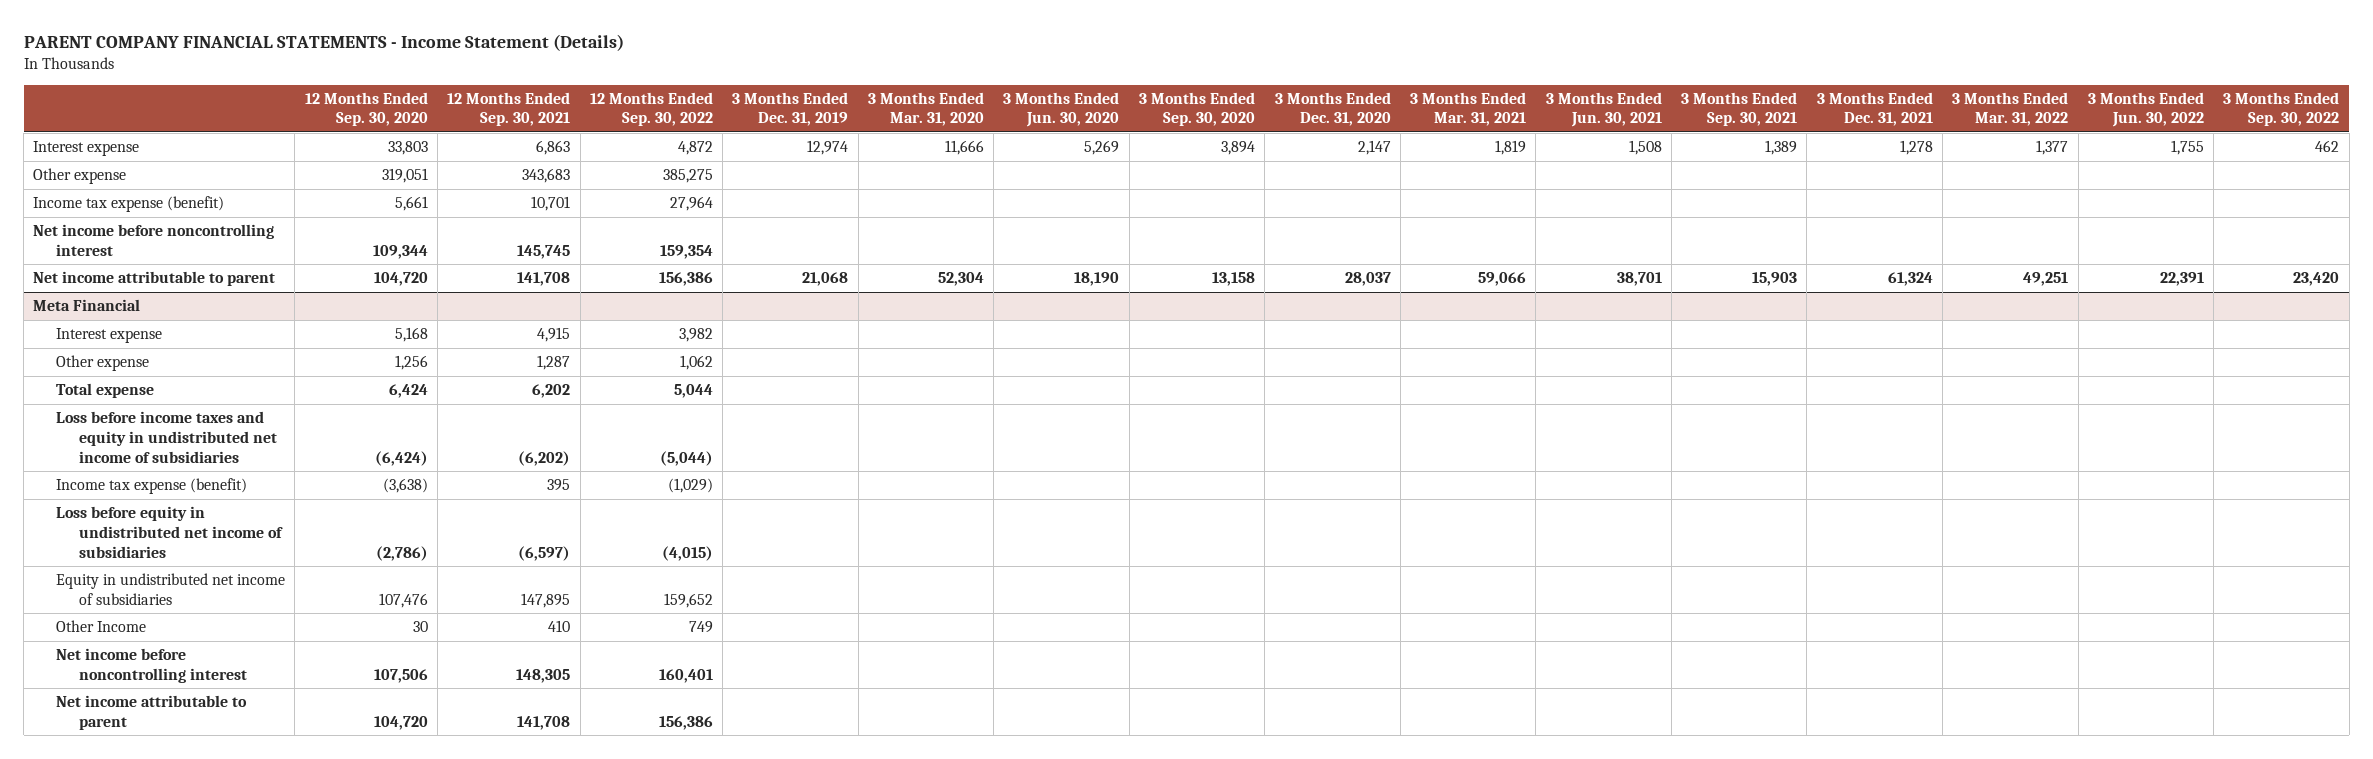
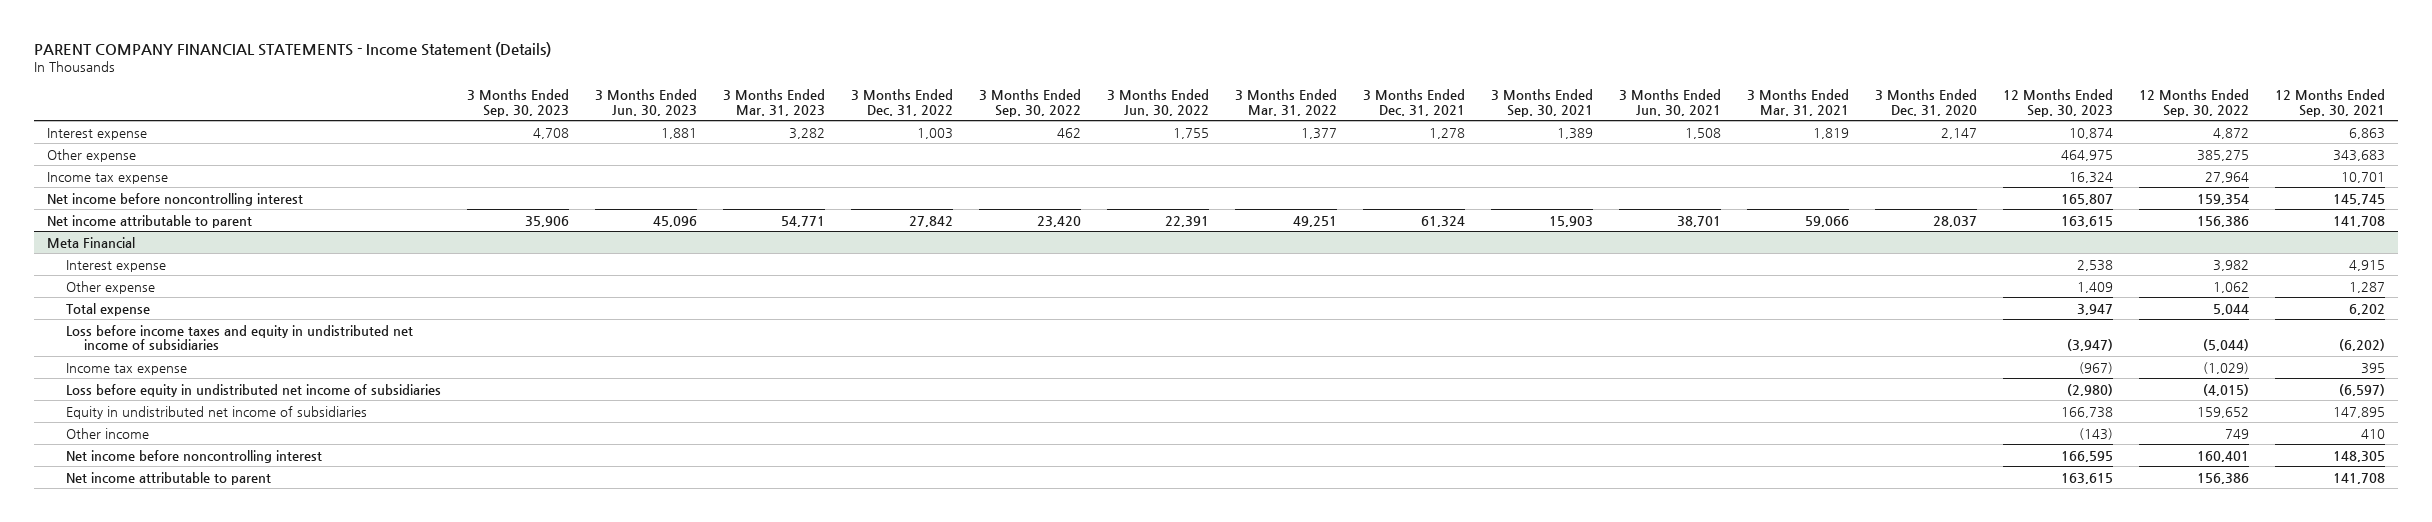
- | 12 Months Ended Sep. 30, 2020 | 12 Months Ended Sep. 30, 2021 | 12 Months Ended Sep. 30, 2022 | 3 Months Ended Dec. 31, 2019 | 3 Months Ended Mar. 31, 2020 | 3 Months Ended Jun. 30, 2020 | 3 Months Ended Sep. 30, 2020 | 3 Months Ended Dec. 31, 2020 | 3 Months Ended Mar. 31, 2021 | 3 Months Ended Jun. 30, 2021 | 3 Months Ended Sep. 30, 2021 | 3 Months Ended Dec. 31, 2021 | 3 Months Ended Mar. 31, 2022 | 3 Months Ended Jun. 30, 2022 | 3 Months Ended Sep. 30, 2022
+ | 3 Months Ended Sep. 30, 2023 | 3 Months Ended Jun. 30, 2023 | 3 Months Ended Mar. 31, 2023 | 3 Months Ended Dec. 31, 2022 | 3 Months Ended Sep. 30, 2022 | 3 Months Ended Jun. 30, 2022 | 3 Months Ended Mar. 31, 2022 | 3 Months Ended Dec. 31, 2021 | 3 Months Ended Sep. 30, 2021 | 3 Months Ended Jun. 30, 2021 | 3 Months Ended Mar. 31, 2021 | 3 Months Ended Dec. 31, 2020 | 12 Months Ended Sep. 30, 2023 | 12 Months Ended Sep. 30, 2022 | 12 Months Ended Sep. 30, 2021
- Income tax expense (benefit) | 5,661 | 10,701 | 27,964 | | | | | | | | | | | |
+ Income tax expense | | | | | | | | | | | | | 16,324 | 27,964 | 10,701
@ Meta Financial
- Income tax expense (benefit) | (3,638) | 395 | (1,029) | | | | | | | | | | | |
+ Income tax expense | | | | | | | | | | | | | (967) | (1,029) | 395
- Other Income | 30 | 410 | 749 | | | | | | | | | | | |
+ Other income | | | | | | | | | | | | | (143) | 749 | 410

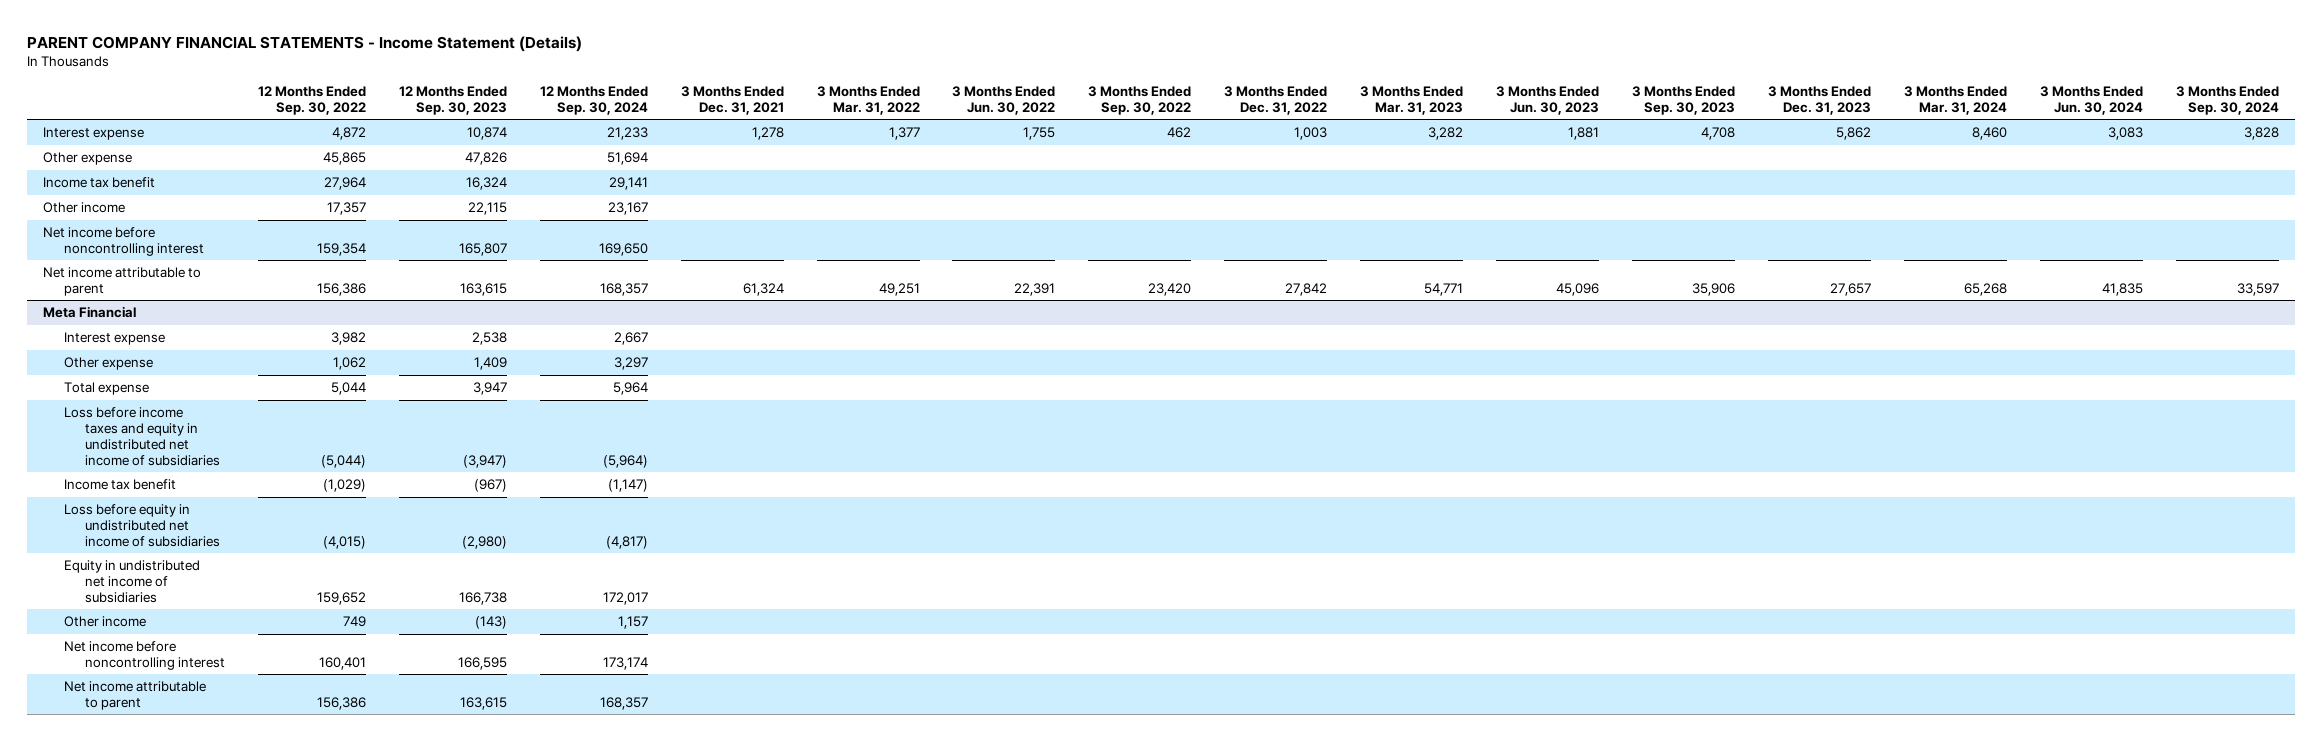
- | 3 Months Ended Sep. 30, 2023 | 3 Months Ended Jun. 30, 2023 | 3 Months Ended Mar. 31, 2023 | 3 Months Ended Dec. 31, 2022 | 3 Months Ended Sep. 30, 2022 | 3 Months Ended Jun. 30, 2022 | 3 Months Ended Mar. 31, 2022 | 3 Months Ended Dec. 31, 2021 | 3 Months Ended Sep. 30, 2021 | 3 Months Ended Jun. 30, 2021 | 3 Months Ended Mar. 31, 2021 | 3 Months Ended Dec. 31, 2020 | 12 Months Ended Sep. 30, 2023 | 12 Months Ended Sep. 30, 2022 | 12 Months Ended Sep. 30, 2021
+ | 12 Months Ended Sep. 30, 2022 | 12 Months Ended Sep. 30, 2023 | 12 Months Ended Sep. 30, 2024 | 3 Months Ended Dec. 31, 2021 | 3 Months Ended Mar. 31, 2022 | 3 Months Ended Jun. 30, 2022 | 3 Months Ended Sep. 30, 2022 | 3 Months Ended Dec. 31, 2022 | 3 Months Ended Mar. 31, 2023 | 3 Months Ended Jun. 30, 2023 | 3 Months Ended Sep. 30, 2023 | 3 Months Ended Dec. 31, 2023 | 3 Months Ended Mar. 31, 2024 | 3 Months Ended Jun. 30, 2024 | 3 Months Ended Sep. 30, 2024
- Other expense | | | | | | | | | | | | | 464,975 | 385,275 | 343,683
- Income tax expense | | | | | | | | | | | | | 16,324 | 27,964 | 10,701
+ Other expense | 45,865 | 47,826 | 51,694 | | | | | | | | | | | |
+ Income tax benefit | 27,964 | 16,324 | 29,141 | | | | | | | | | | | |
+ Other income | 17,357 | 22,115 | 23,167 | | | | | | | | | | | |
@ Meta Financial
- Income tax expense | | | | | | | | | | | | | (967) | (1,029) | 395
+ Income tax benefit | (1,029) | (967) | (1,147) | | | | | | | | | | | |

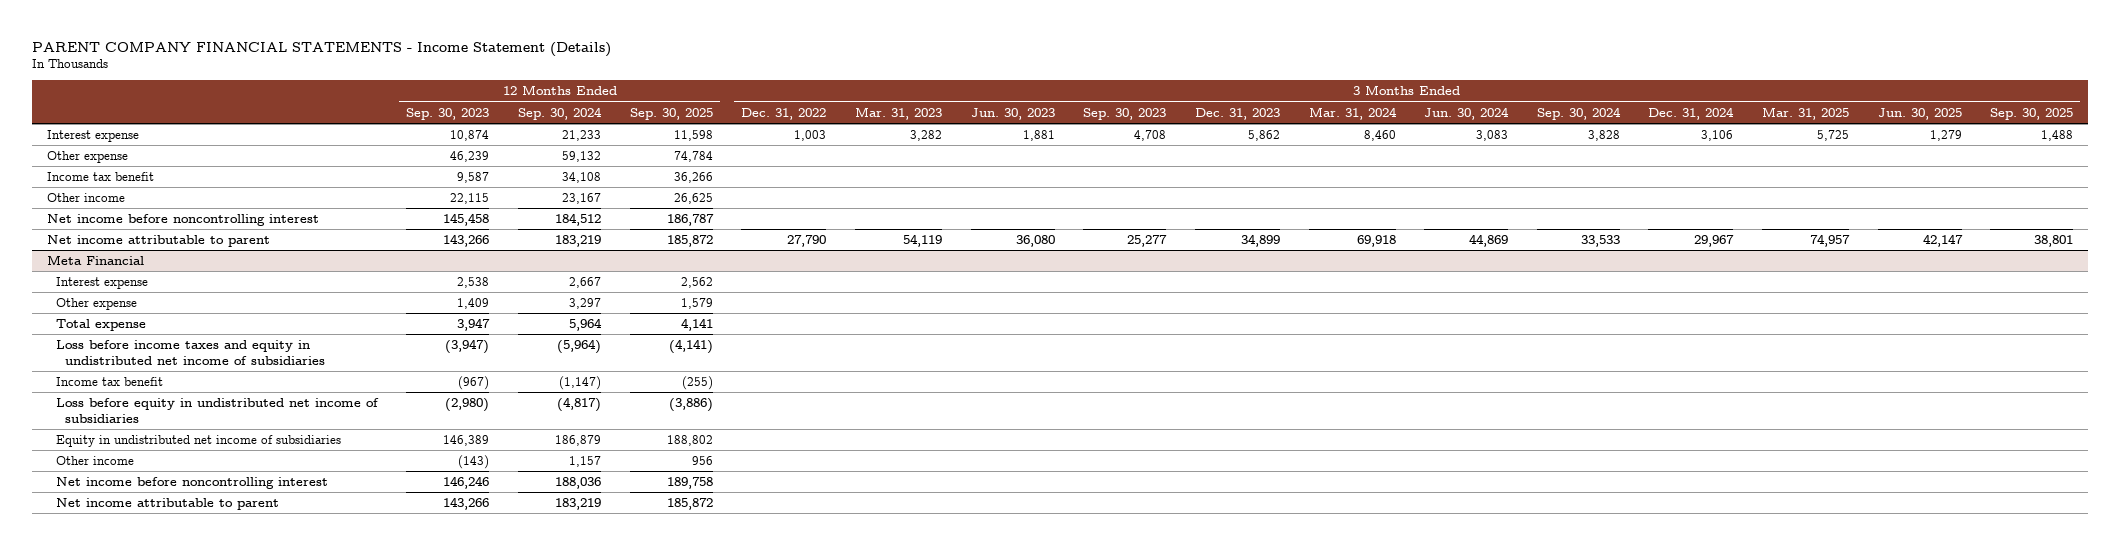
- | 12 Months Ended Sep. 30, 2022 | 12 Months Ended Sep. 30, 2023 | 12 Months Ended Sep. 30, 2024 | 3 Months Ended Dec. 31, 2021 | 3 Months Ended Mar. 31, 2022 | 3 Months Ended Jun. 30, 2022 | 3 Months Ended Sep. 30, 2022 | 3 Months Ended Dec. 31, 2022 | 3 Months Ended Mar. 31, 2023 | 3 Months Ended Jun. 30, 2023 | 3 Months Ended Sep. 30, 2023 | 3 Months Ended Dec. 31, 2023 | 3 Months Ended Mar. 31, 2024 | 3 Months Ended Jun. 30, 2024 | 3 Months Ended Sep. 30, 2024
+ | 12 Months Ended Sep. 30, 2023 | 12 Months Ended Sep. 30, 2024 | 12 Months Ended Sep. 30, 2025 | 3 Months Ended Dec. 31, 2022 | 3 Months Ended Mar. 31, 2023 | 3 Months Ended Jun. 30, 2023 | 3 Months Ended Sep. 30, 2023 | 3 Months Ended Dec. 31, 2023 | 3 Months Ended Mar. 31, 2024 | 3 Months Ended Jun. 30, 2024 | 3 Months Ended Sep. 30, 2024 | 3 Months Ended Dec. 31, 2024 | 3 Months Ended Mar. 31, 2025 | 3 Months Ended Jun. 30, 2025 | 3 Months Ended Sep. 30, 2025
- Other expense | 45,865 | 47,826 | 51,694 | | | | | | | | | | | |
- Income tax benefit | 27,964 | 16,324 | 29,141 | | | | | | | | | | | |
+ Other expense | 46,239 | 59,132 | 74,784 | | | | | | | | | | | |
+ Income tax benefit | 9,587 | 34,108 | 36,266 | | | | | | | | | | | |
- Net income before noncontrolling interest | 159,354 | 165,807 | 169,650 | | | | | | | | | | | |
- Net income attributable to parent | 156,386 | 163,615 | 168,357 | 61,324 | 49,251 | 22,391 | 23,420 | 27,842 | 54,771 | 45,096 | 35,906 | 27,657 | 65,268 | 41,835 | 33,597
+ Net income before noncontrolling interest | 145,458 | 184,512 | 186,787 | | | | | | | | | | | |
+ Net income attributable to parent | 143,266 | 183,219 | 185,872 | 27,790 | 54,119 | 36,080 | 25,277 | 34,899 | 69,918 | 44,869 | 33,533 | 29,967 | 74,957 | 42,147 | 38,801
@ Meta Financial
- Equity in undistributed net income of subsidiaries | 159,652 | 166,738 | 172,017 | | | | | | | | | | | |
+ Equity in undistributed net income of subsidiaries | 146,389 | 186,879 | 188,802 | | | | | | | | | | | |
- Net income before noncontrolling interest | 160,401 | 166,595 | 173,174 | | | | | | | | | | | |
- Net income attributable to parent | 156,386 | 163,615 | 168,357 | | | | | | | | | | | |
+ Net income before noncontrolling interest | 146,246 | 188,036 | 189,758 | | | | | | | | | | | |
+ Net income attributable to parent | 143,266 | 183,219 | 185,872 | | | | | | | | | | | |

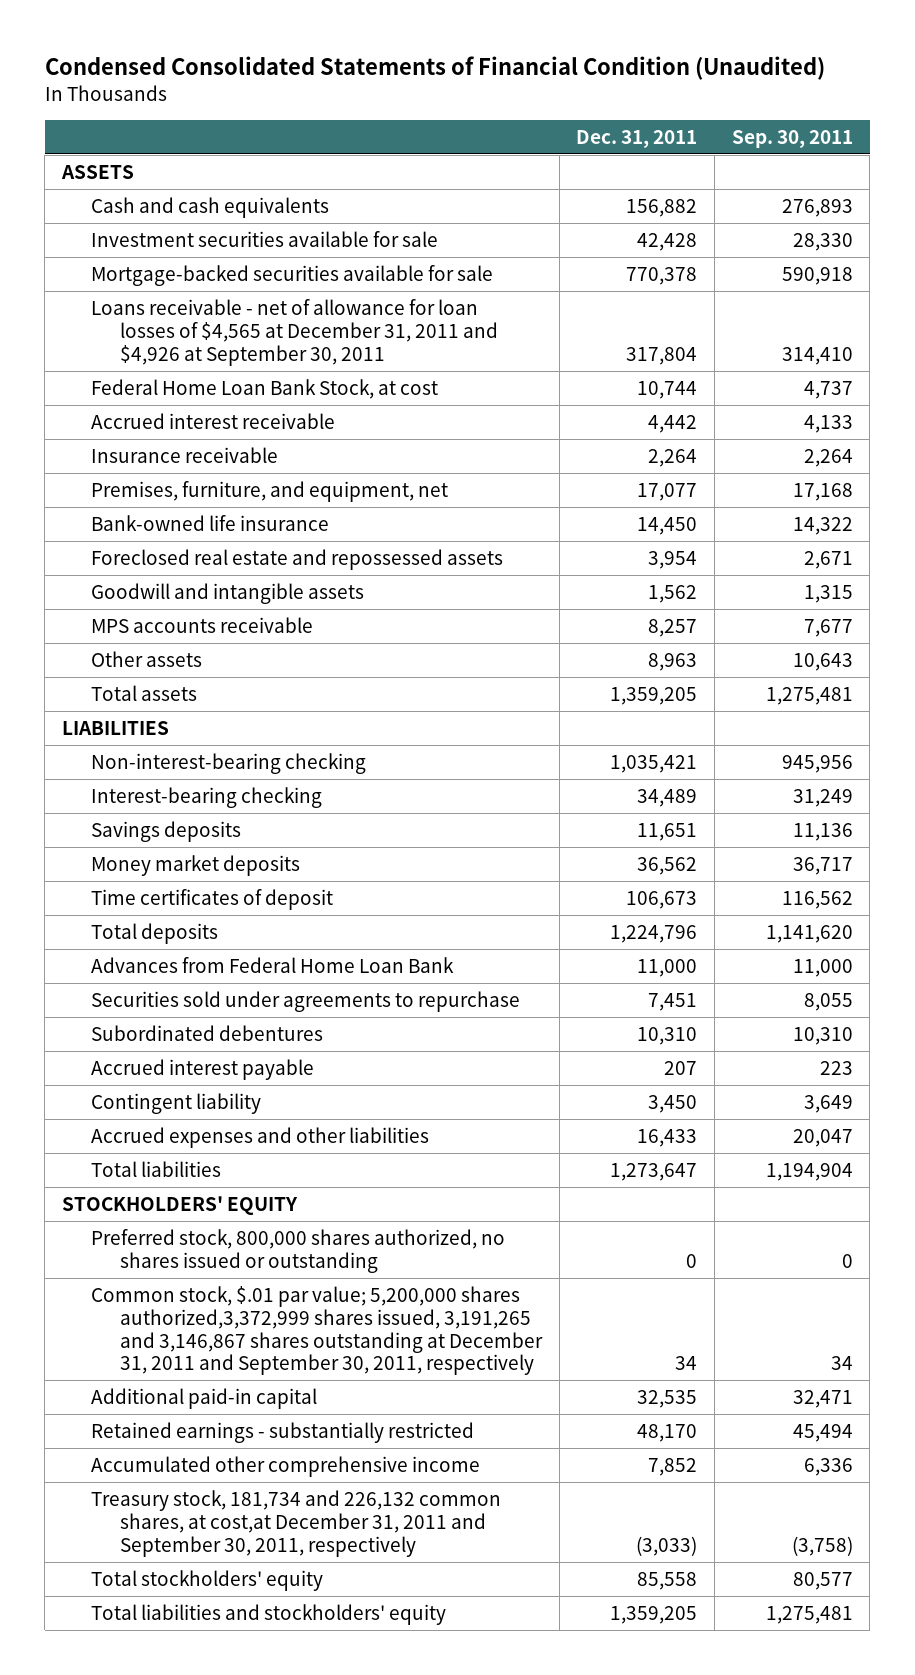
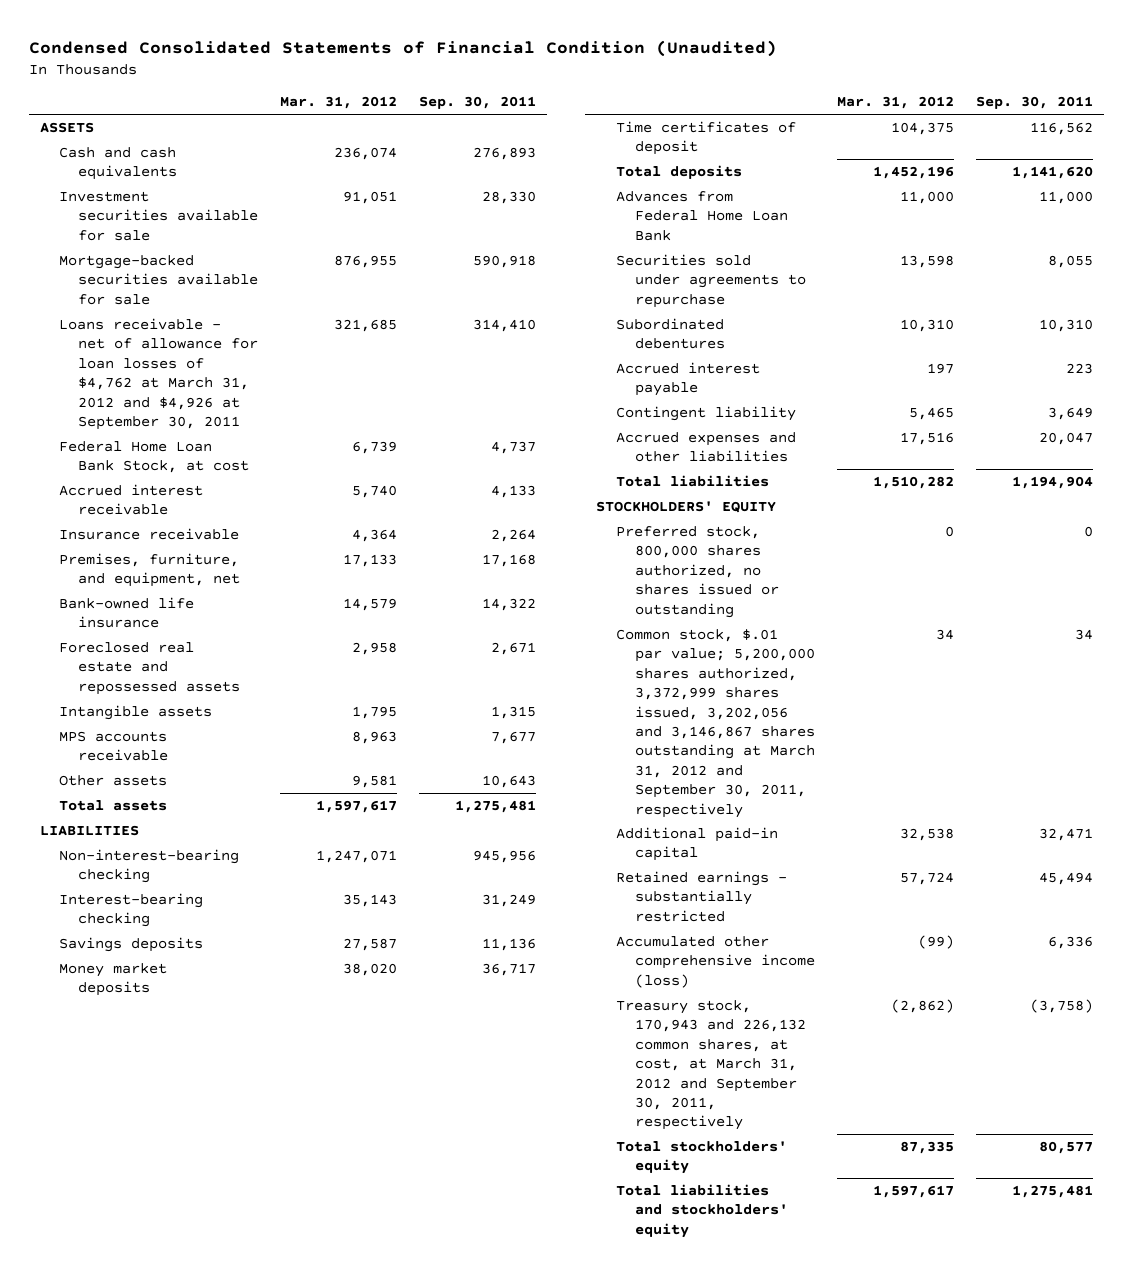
- | Dec. 31, 2011 | Sep. 30, 2011
+ | Mar. 31, 2012 | Sep. 30, 2011
- Loans receivable - net of allowance for loan losses of $4,565 at December 31, 2011 and $4,926 at September 30, 2011 | 317,804 | 314,410
+ Loans receivable - net of allowance for loan losses of $4,762 at March 31, 2012 and $4,926 at September 30, 2011 | 321,685 | 314,410
- Goodwill and intangible assets | 1,562 | 1,315
+ Intangible assets | 1,795 | 1,315
- Common stock, $.01 par value; 5,200,000 shares authorized,3,372,999 shares issued, 3,191,265 and 3,146,867 shares outstanding at December 31, 2011 and September 30, 2011, respectively | 34 | 34
+ Common stock, $.01 par value; 5,200,000 shares authorized, 3,372,999 shares issued, 3,202,056 and 3,146,867 shares outstanding at March 31, 2012 and September 30, 2011, respectively | 34 | 34
- Accumulated other comprehensive income | 7,852 | 6,336
- Treasury stock, 181,734 and 226,132 common shares, at cost,at December 31, 2011 and September 30, 2011, respectively | (3,033) | (3,758)
+ Accumulated other comprehensive income (loss) | (99) | 6,336
+ Treasury stock, 170,943 and 226,132 common shares, at cost, at March 31, 2012 and September 30, 2011, respectively | (2,862) | (3,758)

